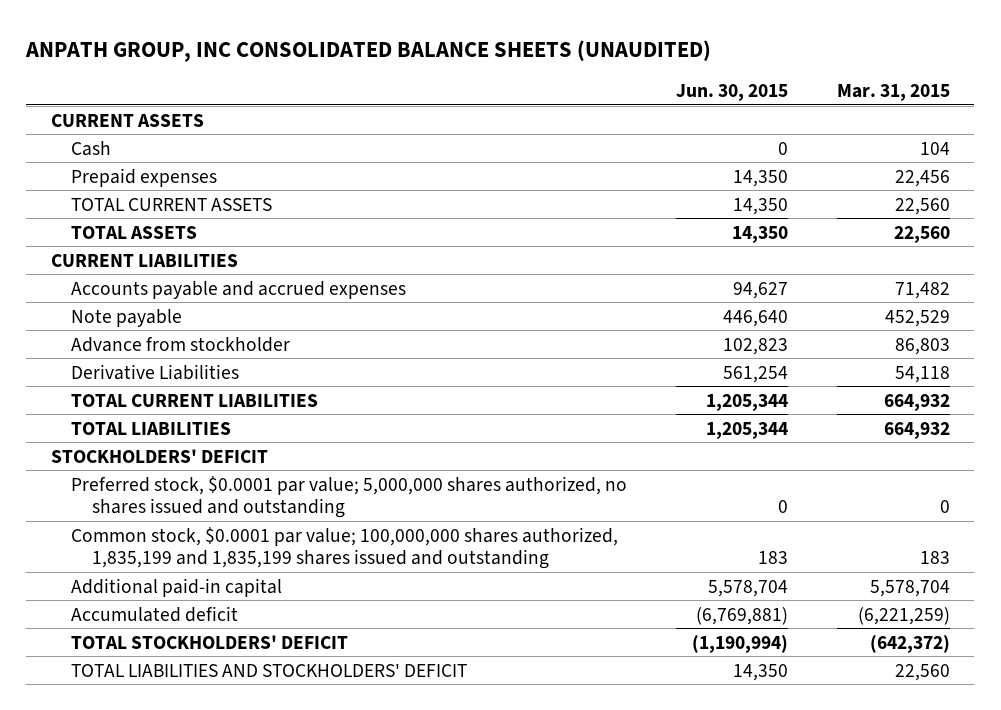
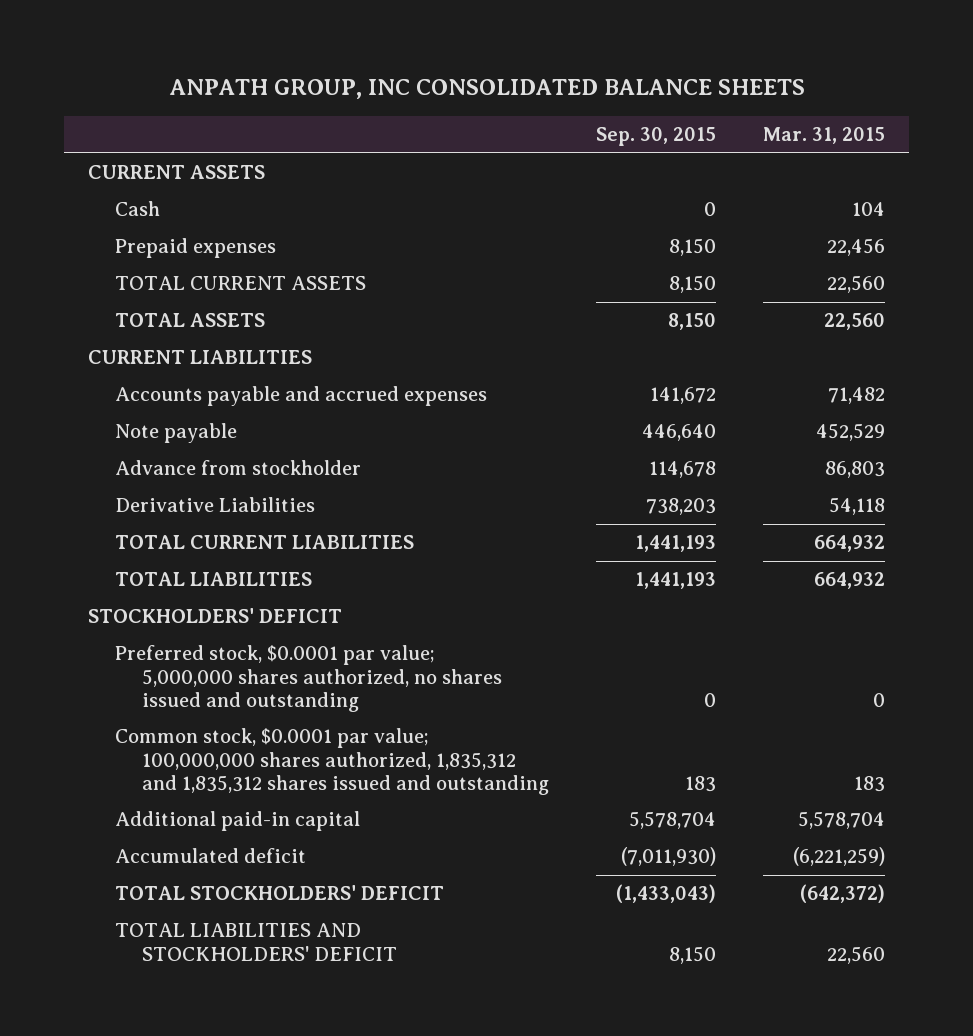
- ANPATH GROUP, INC CONSOLIDATED BALANCE SHEETS (UNAUDITED)
+ ANPATH GROUP, INC CONSOLIDATED BALANCE SHEETS
- | Jun. 30, 2015 | Mar. 31, 2015
+ | Sep. 30, 2015 | Mar. 31, 2015
- Common stock, $0.0001 par value; 100,000,000 shares authorized, 1,835,199 and 1,835,199 shares issued and outstanding | 183 | 183
+ Common stock, $0.0001 par value; 100,000,000 shares authorized, 1,835,312 and 1,835,312 shares issued and outstanding | 183 | 183

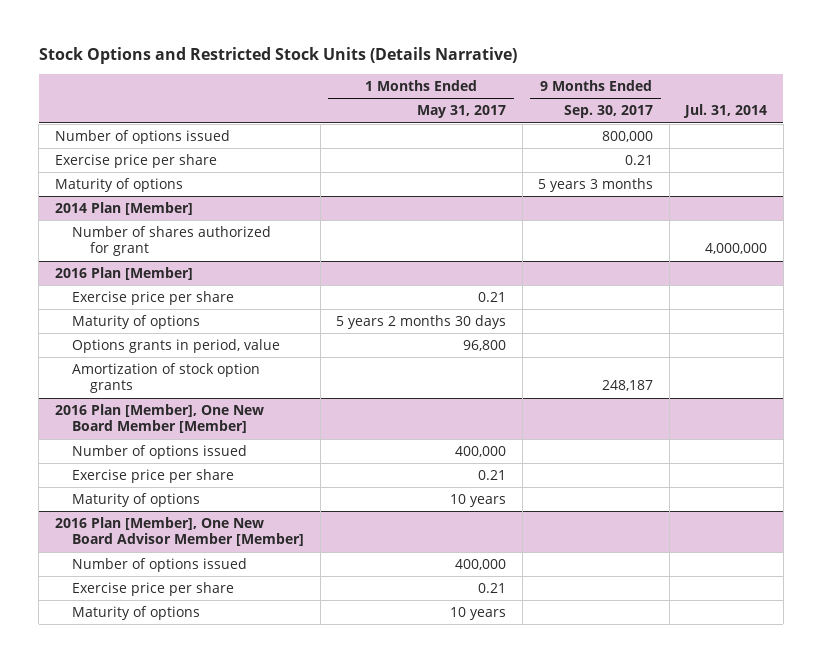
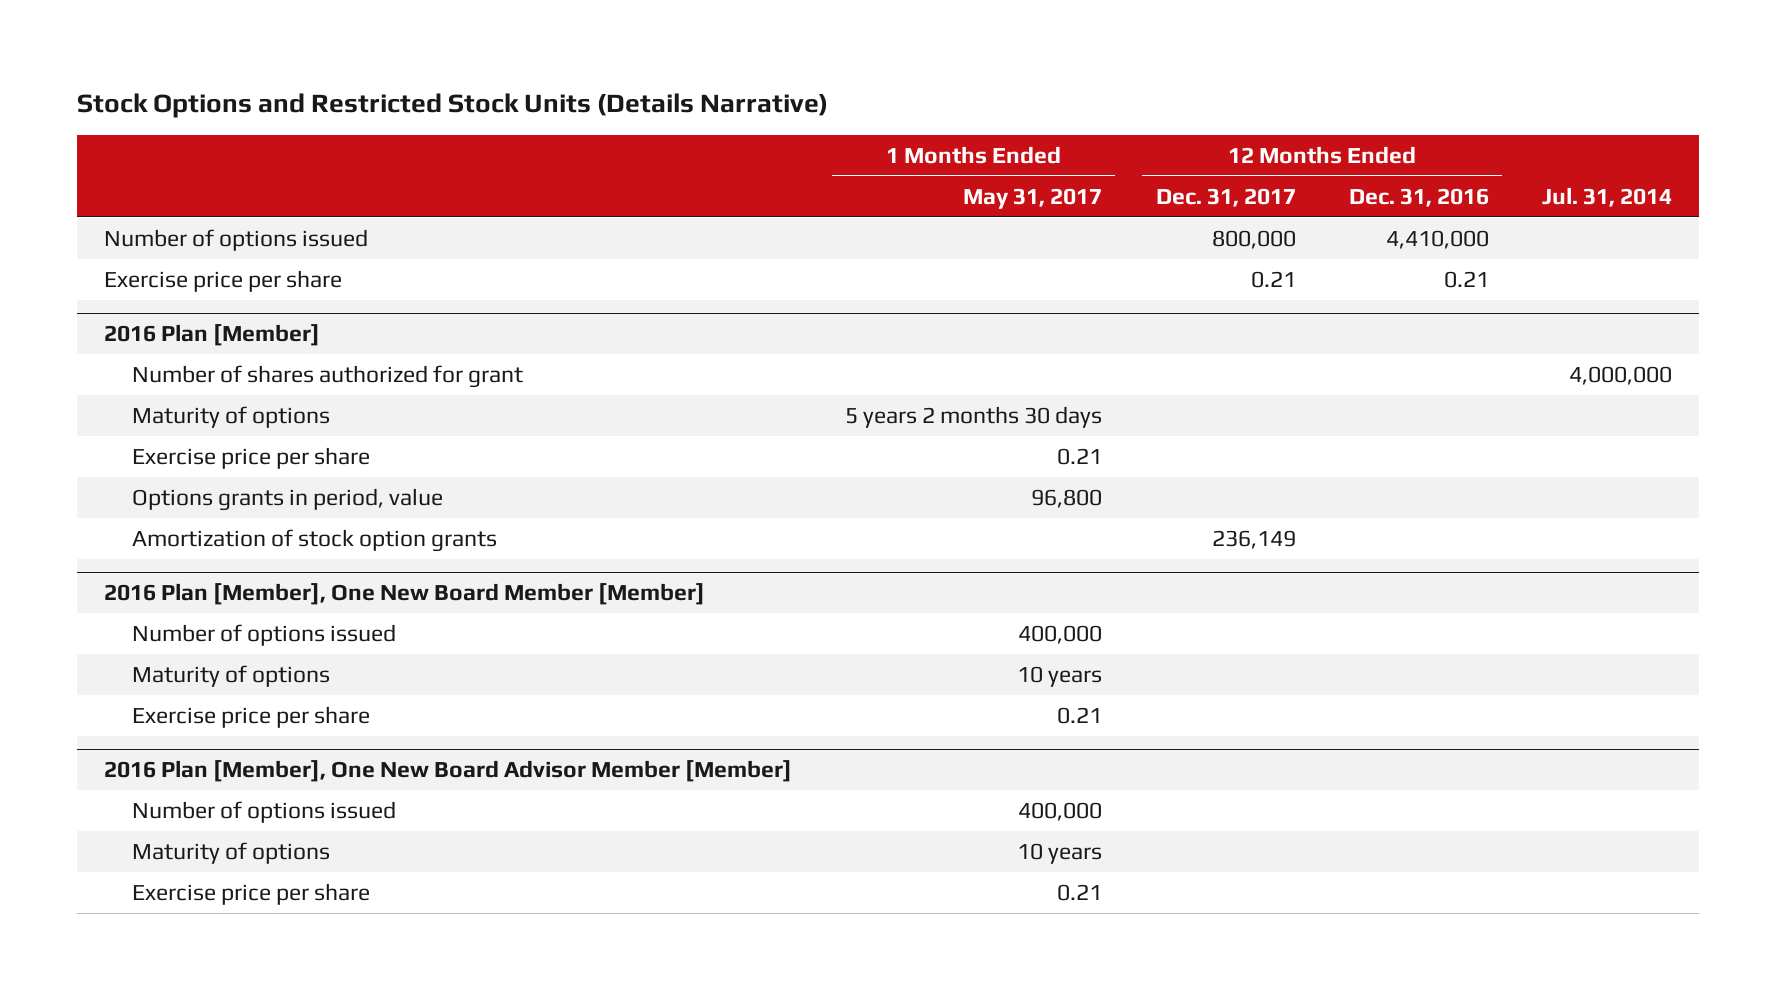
- | 1 Months Ended May 31, 2017 | 9 Months Ended Sep. 30, 2017 | Jul. 31, 2014
+ | 1 Months Ended May 31, 2017 | 12 Months Ended Dec. 31, 2017 | 12 Months Ended Dec. 31, 2016 | Jul. 31, 2014
- Maturity of options | | 5 years 3 months |
- 2014 Plan [Member]
- Number of shares authorized for grant | | | 4,000,000
@ 2016 Plan [Member]
+ Number of shares authorized for grant | | | | 4,000,000
moved down: Exercise price per share | 0.21 | | |
@ 2016 Plan [Member], One New Board Member [Member]
moved down: Exercise price per share | 0.21 | | |
@ 2016 Plan [Member], One New Board Advisor Member [Member]
moved down: Exercise price per share | 0.21 | | |

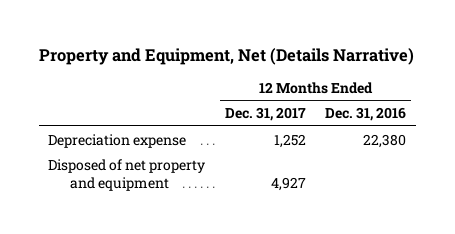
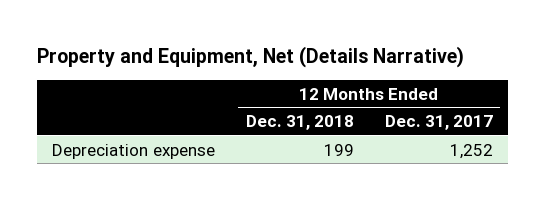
- | 12 Months Ended Dec. 31, 2017 | 12 Months Ended Dec. 31, 2016
+ | 12 Months Ended Dec. 31, 2018 | 12 Months Ended Dec. 31, 2017
- Disposed of net property and equipment | 4,927 |

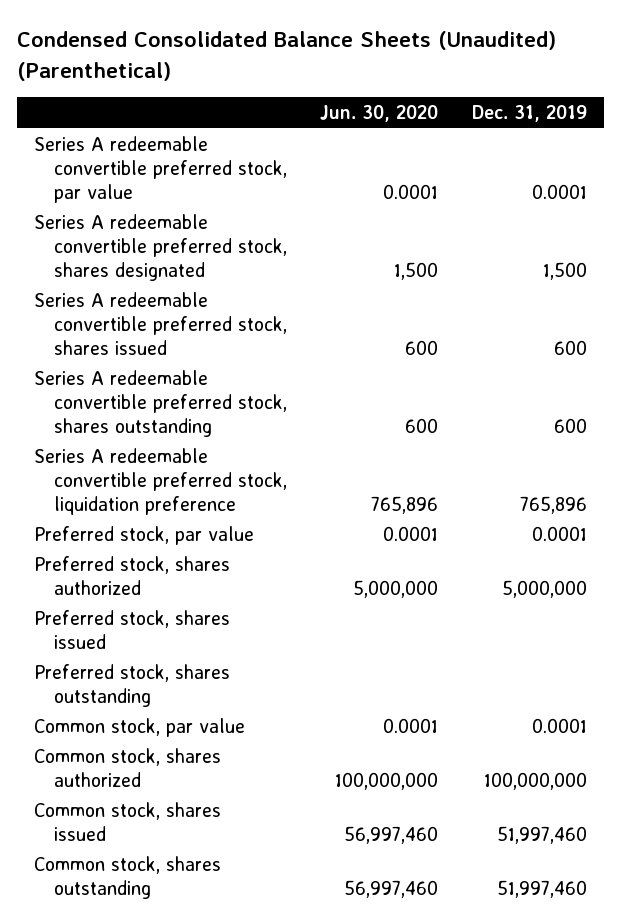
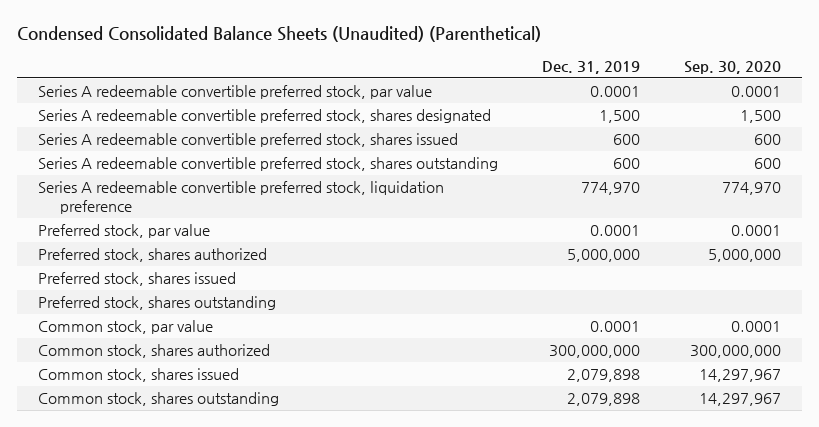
- | Jun. 30, 2020 | Dec. 31, 2019
+ | Dec. 31, 2019 | Sep. 30, 2020
- Series A redeemable convertible preferred stock, liquidation preference | 765,896 | 765,896
+ Series A redeemable convertible preferred stock, liquidation preference | 774,970 | 774,970
- Common stock, shares authorized | 100,000,000 | 100,000,000
- Common stock, shares issued | 56,997,460 | 51,997,460
- Common stock, shares outstanding | 56,997,460 | 51,997,460
+ Common stock, shares authorized | 300,000,000 | 300,000,000
+ Common stock, shares issued | 2,079,898 | 14,297,967
+ Common stock, shares outstanding | 2,079,898 | 14,297,967

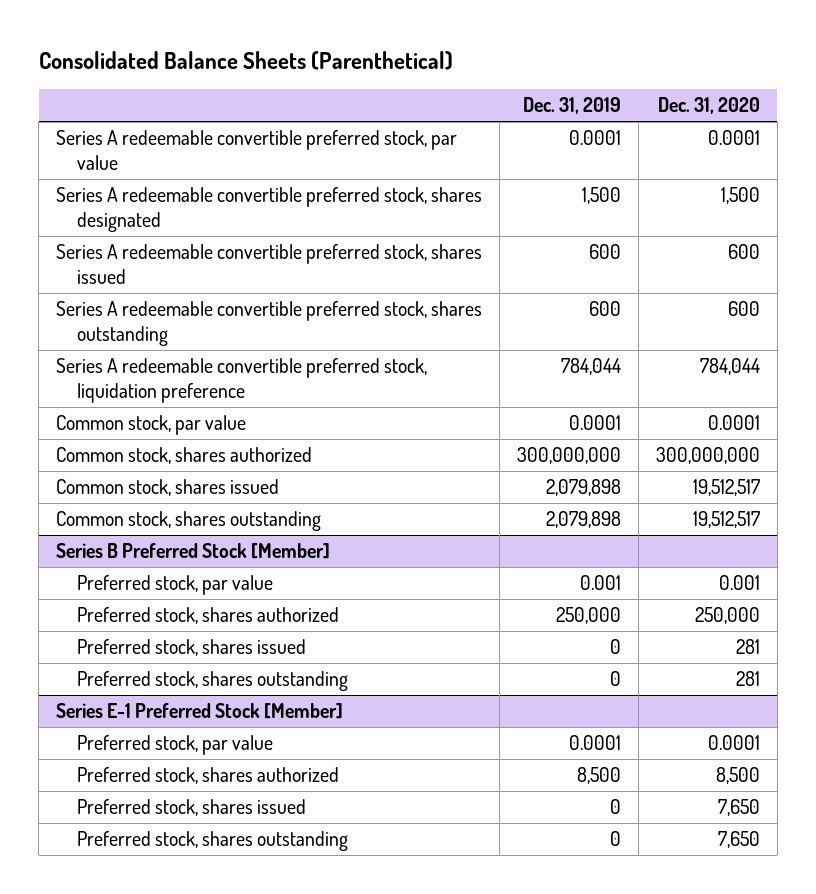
- Condensed Consolidated Balance Sheets (Unaudited) (Parenthetical)
+ Consolidated Balance Sheets (Parenthetical)
- | Dec. 31, 2019 | Sep. 30, 2020
+ | Dec. 31, 2019 | Dec. 31, 2020
- Series A redeemable convertible preferred stock, liquidation preference | 774,970 | 774,970
- Preferred stock, par value | 0.0001 | 0.0001
- Preferred stock, shares authorized | 5,000,000 | 5,000,000
- Preferred stock, shares issued
- Preferred stock, shares outstanding
+ Series A redeemable convertible preferred stock, liquidation preference | 784,044 | 784,044
+ Series B Preferred Stock [Member]
+ Preferred stock, par value | 0.001 | 0.001
+ Preferred stock, shares authorized | 250,000 | 250,000
+ Preferred stock, shares issued | 0 | 281
+ Preferred stock, shares outstanding | 0 | 281
+ Series E-1 Preferred Stock [Member]
+ Preferred stock, par value | 0.0001 | 0.0001
+ Preferred stock, shares authorized | 8,500 | 8,500
+ Preferred stock, shares issued | 0 | 7,650
+ Preferred stock, shares outstanding | 0 | 7,650

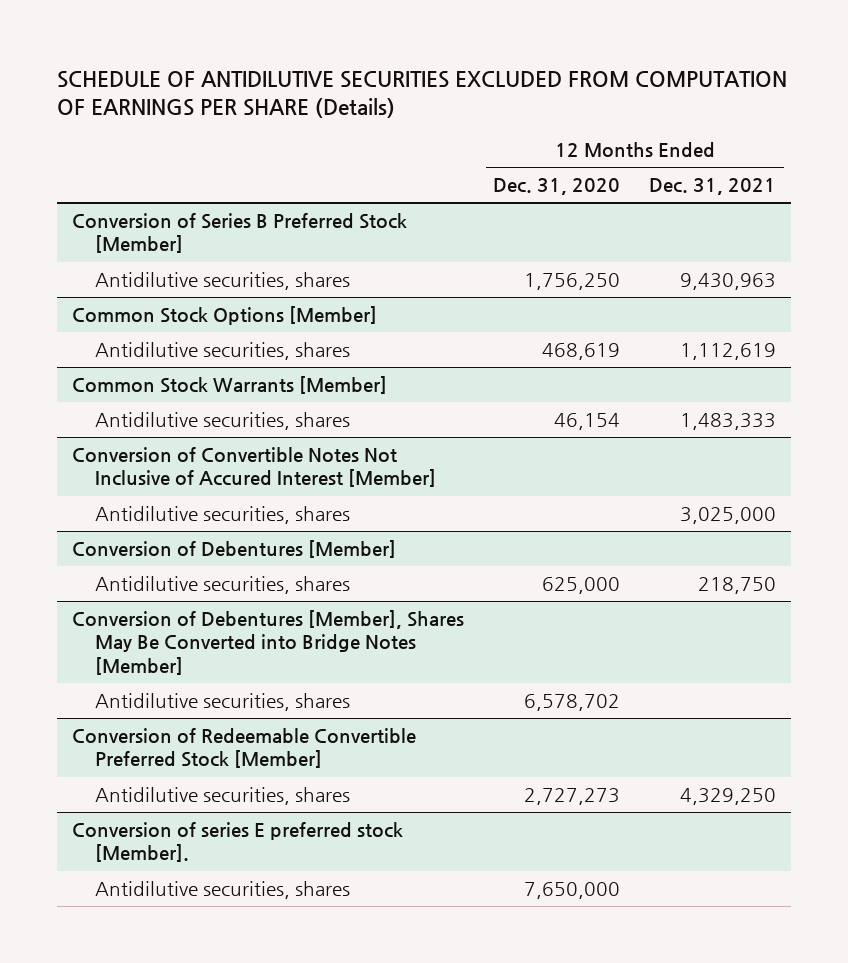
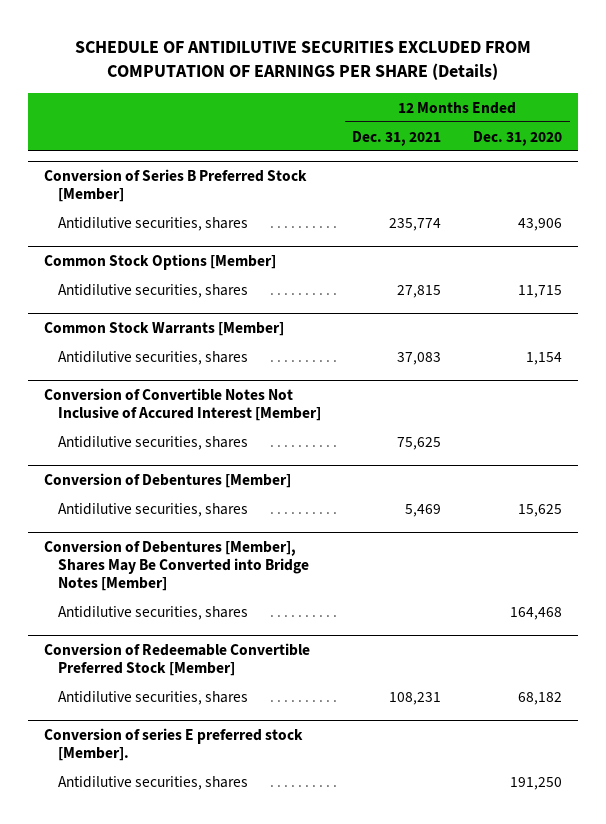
- | 12 Months Ended Dec. 31, 2020 | 12 Months Ended Dec. 31, 2021
+ | 12 Months Ended Dec. 31, 2021 | 12 Months Ended Dec. 31, 2020
@ Conversion of Series B Preferred Stock [Member]
- Antidilutive securities, shares | 1,756,250 | 9,430,963
+ Antidilutive securities, shares | 235,774 | 43,906
@ Common Stock Options [Member]
- Antidilutive securities, shares | 468,619 | 1,112,619
+ Antidilutive securities, shares | 27,815 | 11,715
@ Common Stock Warrants [Member]
- Antidilutive securities, shares | 46,154 | 1,483,333
+ Antidilutive securities, shares | 37,083 | 1,154
@ Conversion of Convertible Notes Not Inclusive of Accured Interest [Member]
- Antidilutive securities, shares | | 3,025,000
+ Antidilutive securities, shares | 75,625 |
@ Conversion of Debentures [Member]
- Antidilutive securities, shares | 625,000 | 218,750
+ Antidilutive securities, shares | 5,469 | 15,625
@ Conversion of Debentures [Member], Shares May Be Converted into Bridge Notes [Member]
- Antidilutive securities, shares | 6,578,702 |
+ Antidilutive securities, shares | | 164,468
@ Conversion of Redeemable Convertible Preferred Stock [Member]
- Antidilutive securities, shares | 2,727,273 | 4,329,250
+ Antidilutive securities, shares | 108,231 | 68,182
@ Conversion of series E preferred stock [Member].
- Antidilutive securities, shares | 7,650,000 |
+ Antidilutive securities, shares | | 191,250

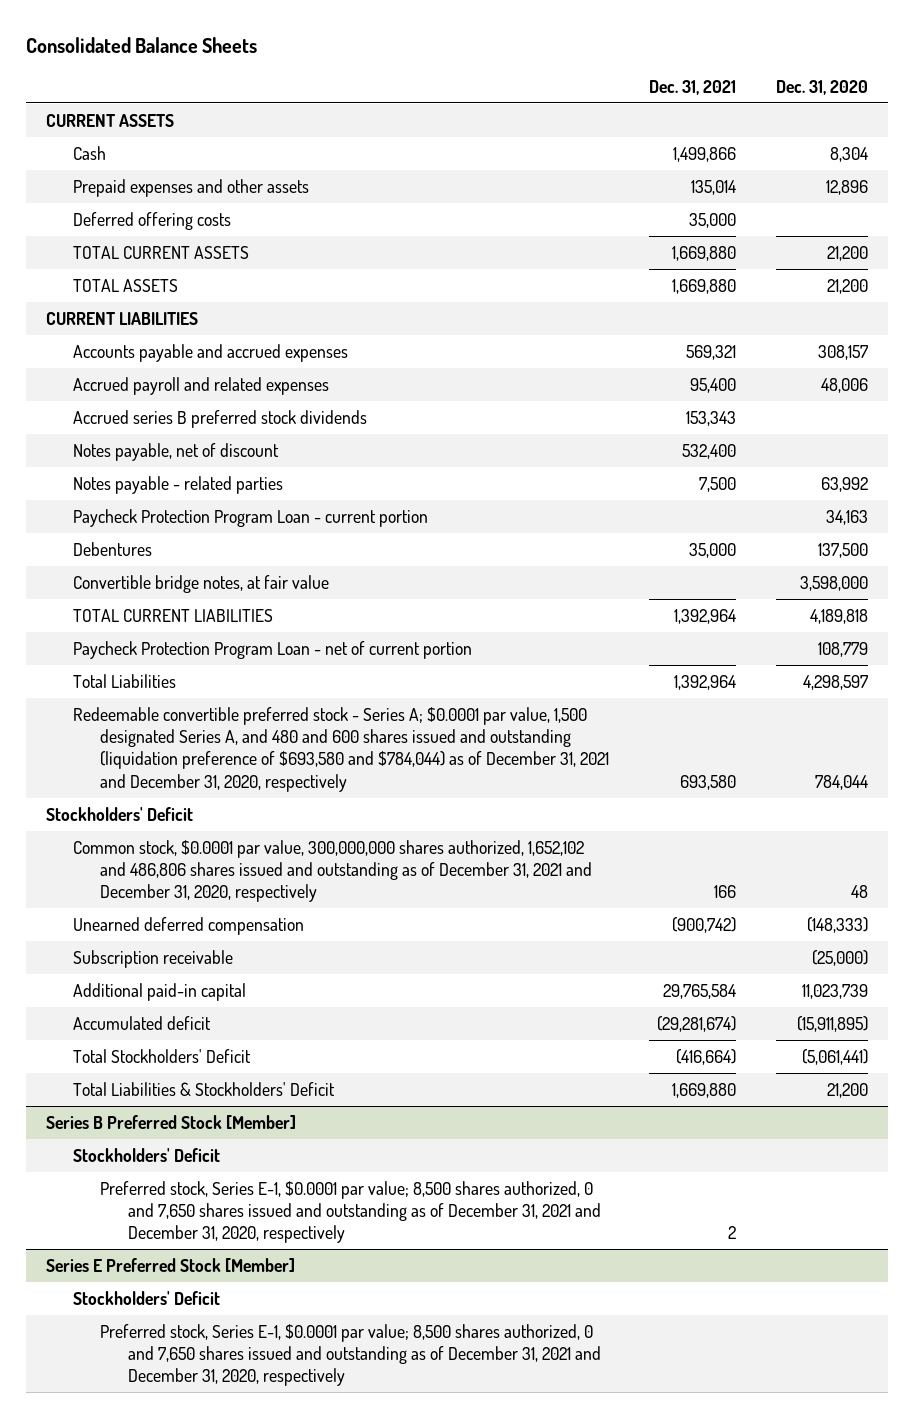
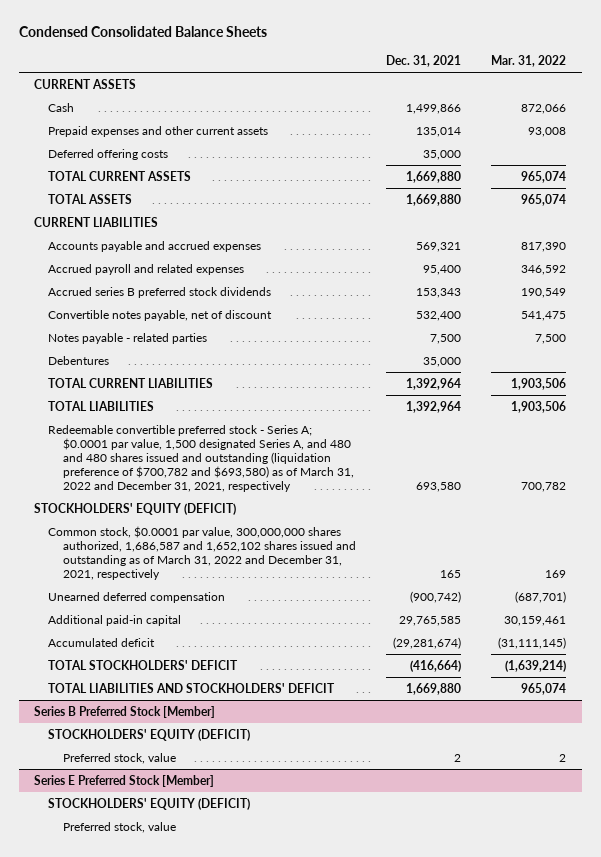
- Consolidated Balance Sheets
+ Condensed Consolidated Balance Sheets
- | Dec. 31, 2021 | Dec. 31, 2020
+ | Dec. 31, 2021 | Mar. 31, 2022
- Prepaid expenses and other assets | 135,014 | 12,896
+ Prepaid expenses and other current assets | 135,014 | 93,008
- Notes payable, net of discount | 532,400 |
+ Convertible notes payable, net of discount | 532,400 | 541,475
- Paycheck Protection Program Loan - current portion | | 34,163
- Convertible bridge notes, at fair value | | 3,598,000
- Paycheck Protection Program Loan - net of current portion | | 108,779
- Total Liabilities | 1,392,964 | 4,298,597
- Redeemable convertible preferred stock - Series A; $0.0001 par value, 1,500 designated Series A, and 480 and 600 shares issued and outstanding (liquidation preference of $693,580 and $784,044) as of December 31, 2021 and December 31, 2020, respectively | 693,580 | 784,044
- Stockholders' Deficit
- Common stock, $0.0001 par value, 300,000,000 shares authorized, 1,652,102 and 486,806 shares issued and outstanding as of December 31, 2021 and December 31, 2020, respectively | 166 | 48
+ TOTAL LIABILITIES | 1,392,964 | 1,903,506
+ Redeemable convertible preferred stock - Series A; $0.0001 par value, 1,500 designated Series A, and 480 and 480 shares issued and outstanding (liquidation preference of $700,782 and $693,580) as of March 31, 2022 and December 31, 2021, respectively | 693,580 | 700,782
+ STOCKHOLDERS' EQUITY (DEFICIT)
+ Common stock, $0.0001 par value, 300,000,000 shares authorized, 1,686,587 and 1,652,102 shares issued and outstanding as of March 31, 2022 and December 31, 2021, respectively | 165 | 169
- Subscription receivable | | (25,000)
- Additional paid-in capital | 29,765,584 | 11,023,739
+ Additional paid-in capital | 29,765,585 | 30,159,461
- Total Stockholders' Deficit | (416,664) | (5,061,441)
- Total Liabilities & Stockholders' Deficit | 1,669,880 | 21,200
+ TOTAL STOCKHOLDERS' DEFICIT | (416,664) | (1,639,214)
+ TOTAL LIABILITIES AND STOCKHOLDERS' DEFICIT | 1,669,880 | 965,074
@ Series B Preferred Stock [Member]
- Stockholders' Deficit
- Preferred stock, Series E-1, $0.0001 par value; 8,500 shares authorized, 0 and 7,650 shares issued and outstanding as of December 31, 2021 and December 31, 2020, respectively | 2 |
+ STOCKHOLDERS' EQUITY (DEFICIT)
+ Preferred stock, value | 2 | 2
@ Series E Preferred Stock [Member]
- Stockholders' Deficit
- Preferred stock, Series E-1, $0.0001 par value; 8,500 shares authorized, 0 and 7,650 shares issued and outstanding as of December 31, 2021 and December 31, 2020, respectively
+ STOCKHOLDERS' EQUITY (DEFICIT)
+ Preferred stock, value

